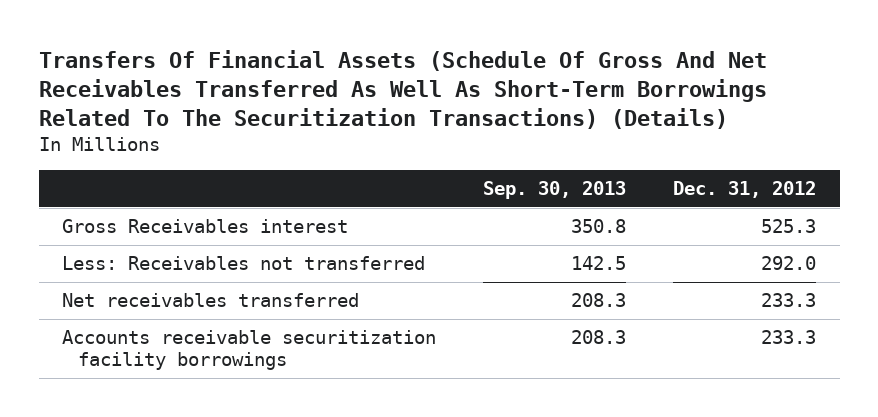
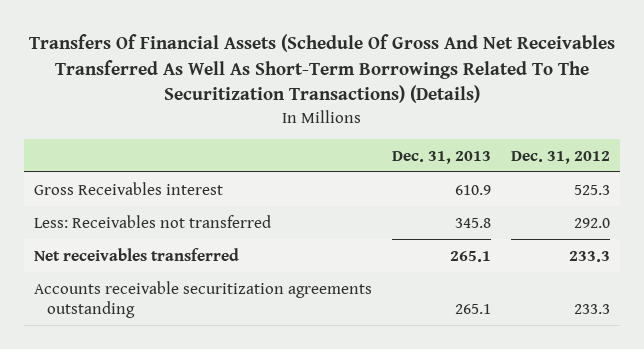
- | Sep. 30, 2013 | Dec. 31, 2012
+ | Dec. 31, 2013 | Dec. 31, 2012
- Accounts receivable securitization facility borrowings | 208.3 | 233.3
+ Accounts receivable securitization agreements outstanding | 265.1 | 233.3

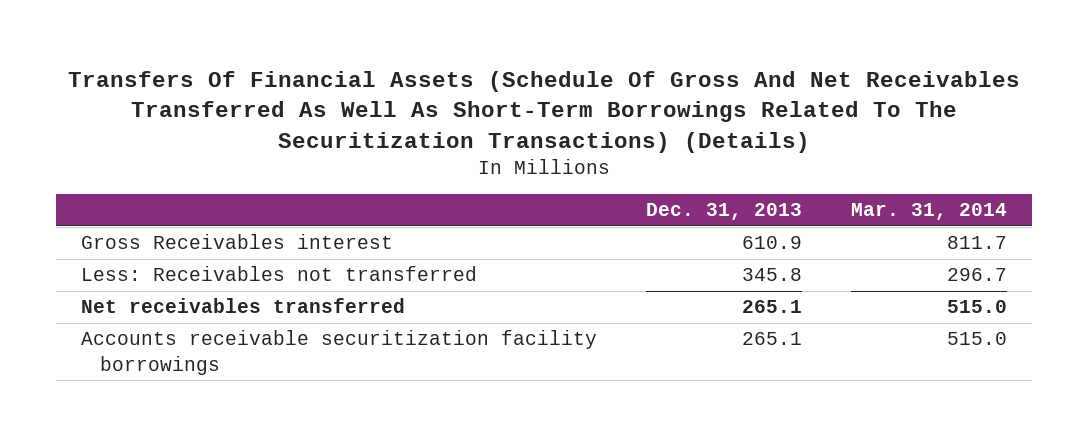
- | Dec. 31, 2013 | Dec. 31, 2012
+ | Dec. 31, 2013 | Mar. 31, 2014
- Accounts receivable securitization agreements outstanding | 265.1 | 233.3
+ Accounts receivable securitization facility borrowings | 265.1 | 515.0

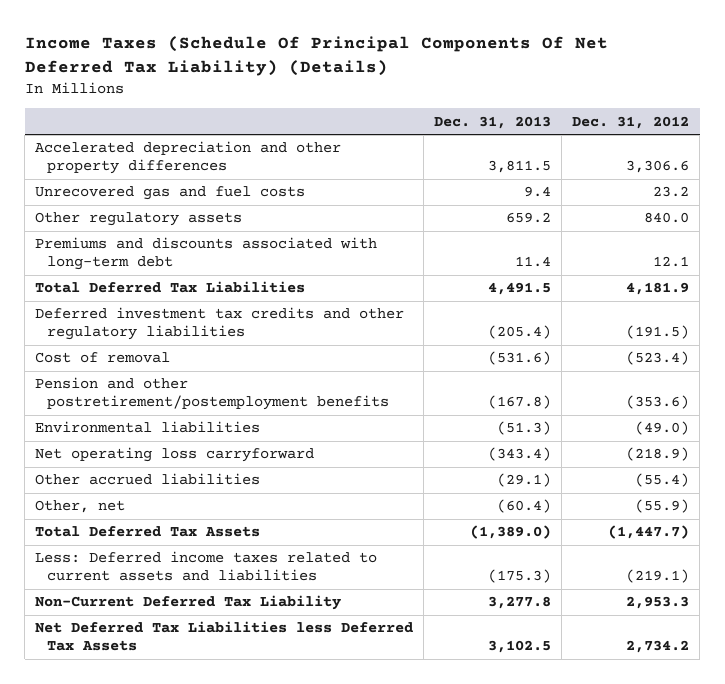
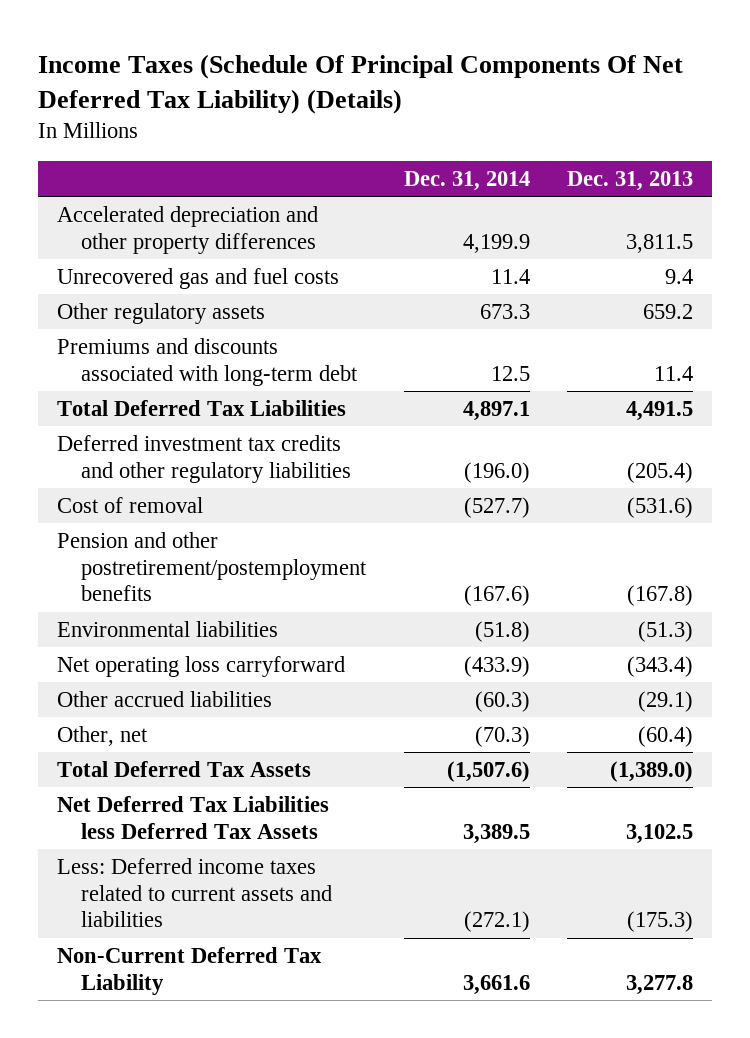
- | Dec. 31, 2013 | Dec. 31, 2012
+ | Dec. 31, 2014 | Dec. 31, 2013
moved up: Net Deferred Tax Liabilities less Deferred Tax Assets | 3,389.5 | 3,102.5

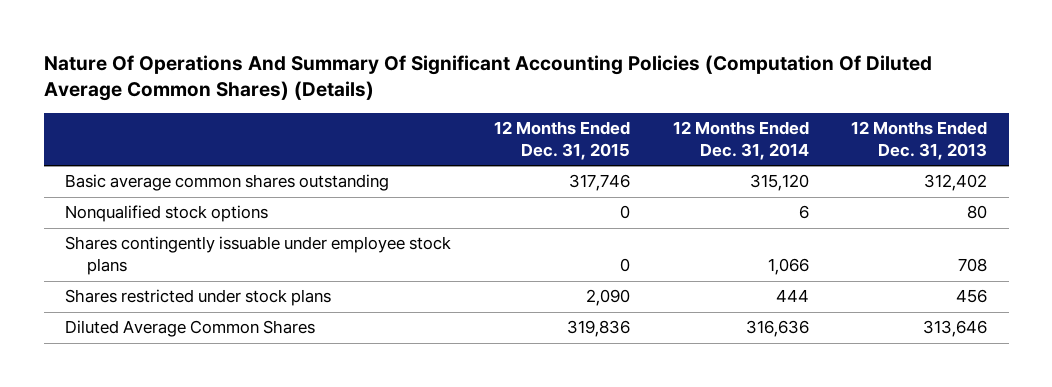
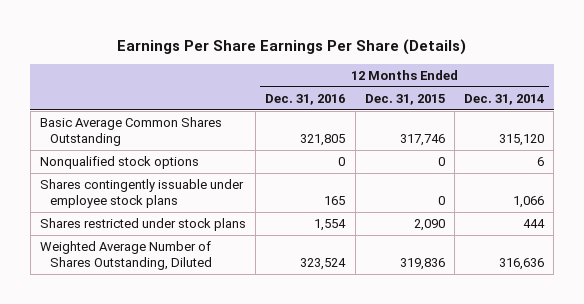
- Nature Of Operations And Summary Of Significant Accounting Policies (Computation Of Diluted Average Common Shares) (Details)
+ Earnings Per Share Earnings Per Share (Details)
- | 12 Months Ended Dec. 31, 2015 | 12 Months Ended Dec. 31, 2014 | 12 Months Ended Dec. 31, 2013
+ | 12 Months Ended Dec. 31, 2016 | 12 Months Ended Dec. 31, 2015 | 12 Months Ended Dec. 31, 2014
- Basic average common shares outstanding | 317,746 | 315,120 | 312,402
+ Basic Average Common Shares Outstanding | 321,805 | 317,746 | 315,120
- Diluted Average Common Shares | 319,836 | 316,636 | 313,646
+ Weighted Average Number of Shares Outstanding, Diluted | 323,524 | 319,836 | 316,636

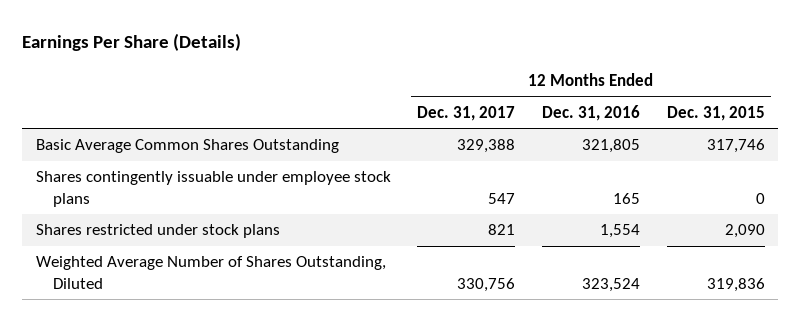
- Earnings Per Share Earnings Per Share (Details)
+ Earnings Per Share (Details)
- | 12 Months Ended Dec. 31, 2016 | 12 Months Ended Dec. 31, 2015 | 12 Months Ended Dec. 31, 2014
+ | 12 Months Ended Dec. 31, 2017 | 12 Months Ended Dec. 31, 2016 | 12 Months Ended Dec. 31, 2015
- Nonqualified stock options | 0 | 0 | 6

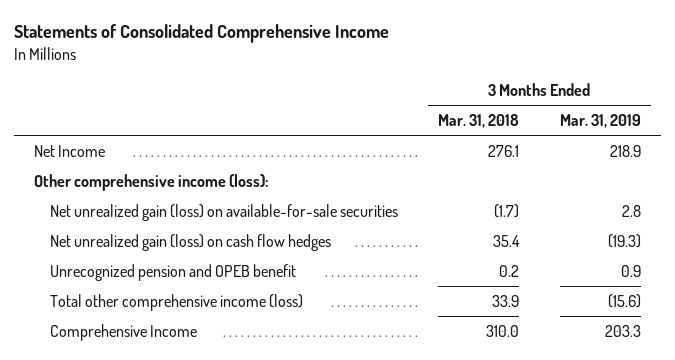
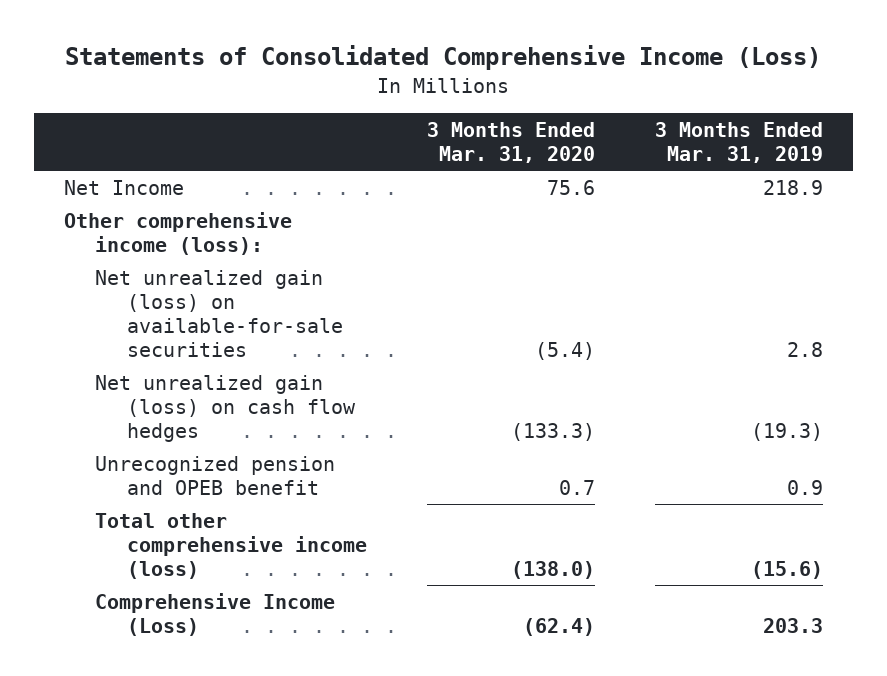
- Statements of Consolidated Comprehensive Income
+ Statements of Consolidated Comprehensive Income (Loss)
- | 3 Months Ended Mar. 31, 2018 | 3 Months Ended Mar. 31, 2019
+ | 3 Months Ended Mar. 31, 2020 | 3 Months Ended Mar. 31, 2019
- Comprehensive Income | 310.0 | 203.3
+ Comprehensive Income (Loss) | (62.4) | 203.3

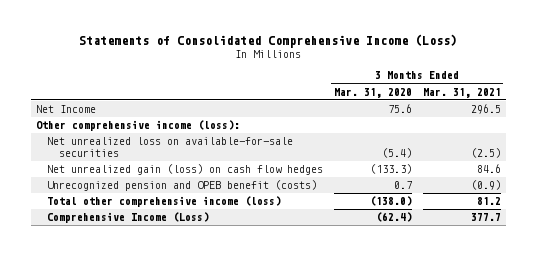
- | 3 Months Ended Mar. 31, 2020 | 3 Months Ended Mar. 31, 2019
+ | 3 Months Ended Mar. 31, 2020 | 3 Months Ended Mar. 31, 2021
- Net unrealized gain (loss) on available-for-sale securities | (5.4) | 2.8
+ Net unrealized loss on available-for-sale securities | (5.4) | (2.5)
- Unrecognized pension and OPEB benefit | 0.7 | 0.9
+ Unrecognized pension and OPEB benefit (costs) | 0.7 | (0.9)

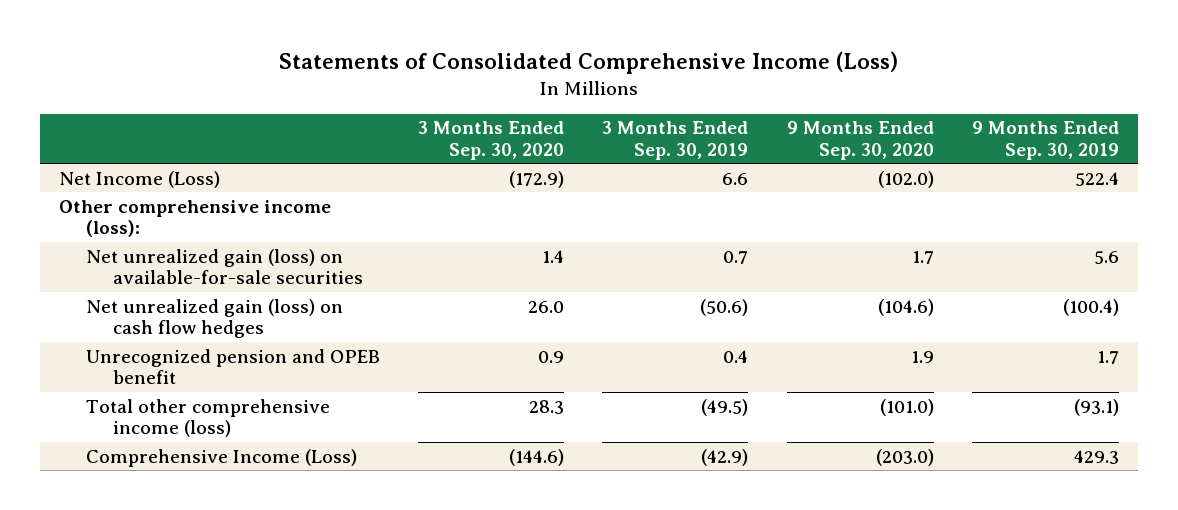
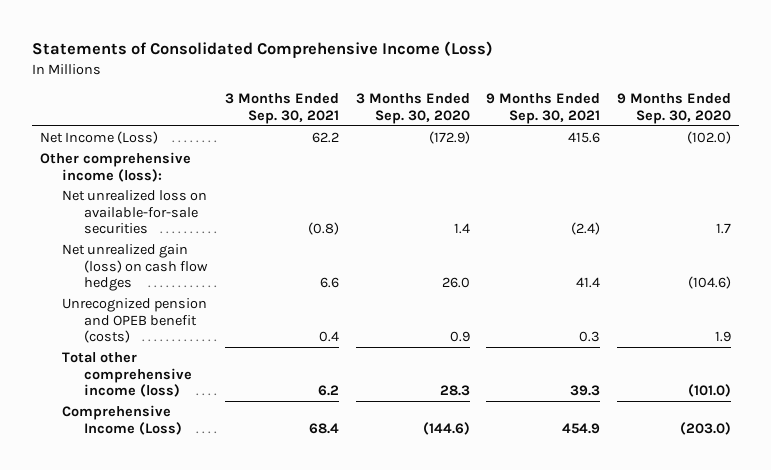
- | 3 Months Ended Sep. 30, 2020 | 3 Months Ended Sep. 30, 2019 | 9 Months Ended Sep. 30, 2020 | 9 Months Ended Sep. 30, 2019
+ | 3 Months Ended Sep. 30, 2021 | 3 Months Ended Sep. 30, 2020 | 9 Months Ended Sep. 30, 2021 | 9 Months Ended Sep. 30, 2020
- Net unrealized gain (loss) on available-for-sale securities | 1.4 | 0.7 | 1.7 | 5.6
+ Net unrealized loss on available-for-sale securities | (0.8) | 1.4 | (2.4) | 1.7
- Unrecognized pension and OPEB benefit | 0.9 | 0.4 | 1.9 | 1.7
+ Unrecognized pension and OPEB benefit (costs) | 0.4 | 0.9 | 0.3 | 1.9

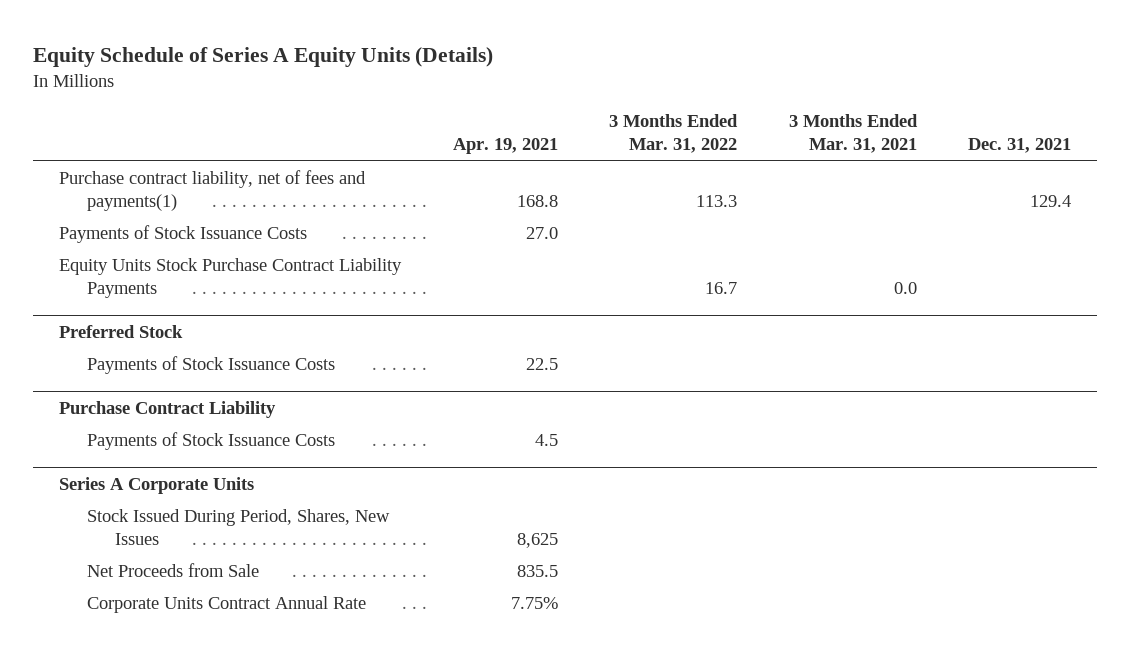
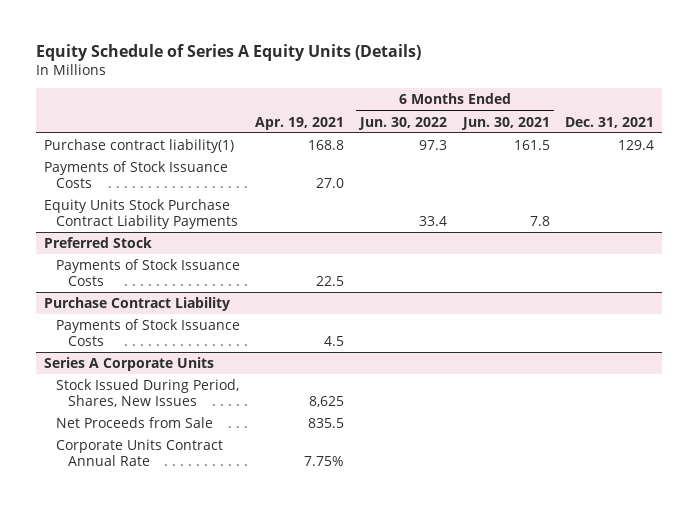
- | Apr. 19, 2021 | 3 Months Ended Mar. 31, 2022 | 3 Months Ended Mar. 31, 2021 | Dec. 31, 2021
+ | Apr. 19, 2021 | 6 Months Ended Jun. 30, 2022 | 6 Months Ended Jun. 30, 2021 | Dec. 31, 2021
- Purchase contract liability, net of fees and payments(1) | 168.8 | 113.3 | | 129.4
+ Purchase contract liability(1) | 168.8 | 97.3 | 161.5 | 129.4

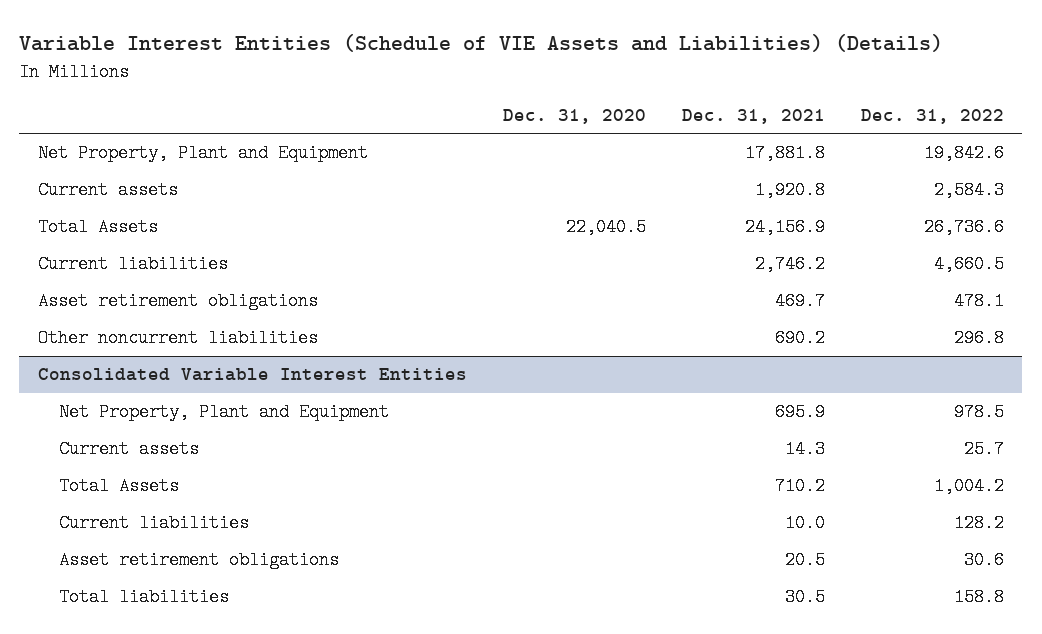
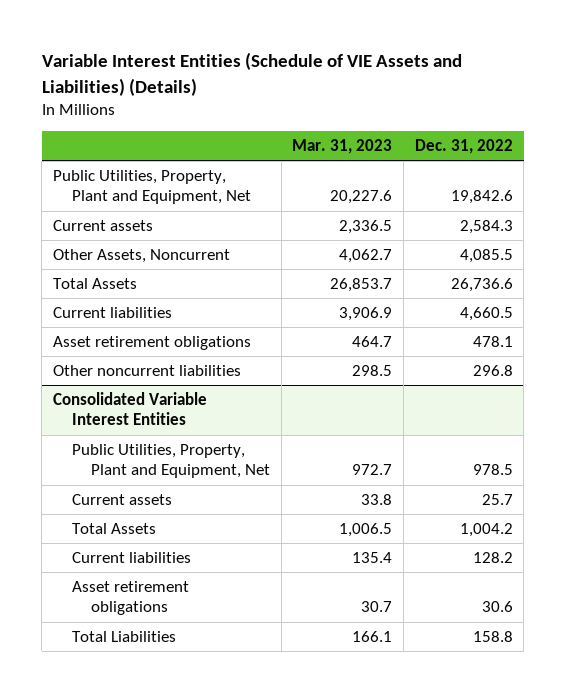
- | Dec. 31, 2020 | Dec. 31, 2021 | Dec. 31, 2022
+ | Mar. 31, 2023 | Dec. 31, 2022
- Net Property, Plant and Equipment | | 17,881.8 | 19,842.6
+ Public Utilities, Property, Plant and Equipment, Net | 20,227.6 | 19,842.6
+ Other Assets, Noncurrent | 4,062.7 | 4,085.5
@ Consolidated Variable Interest Entities
- Net Property, Plant and Equipment | | 695.9 | 978.5
+ Public Utilities, Property, Plant and Equipment, Net | 972.7 | 978.5
- Total liabilities | | 30.5 | 158.8
+ Total Liabilities | 166.1 | 158.8

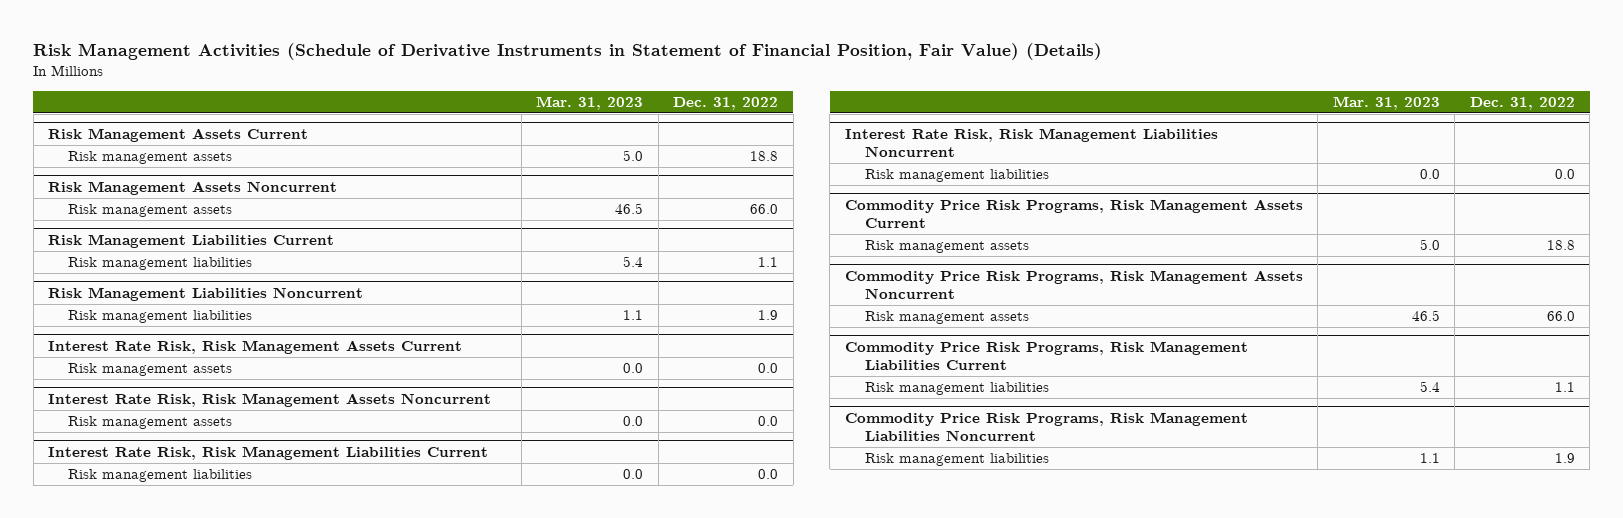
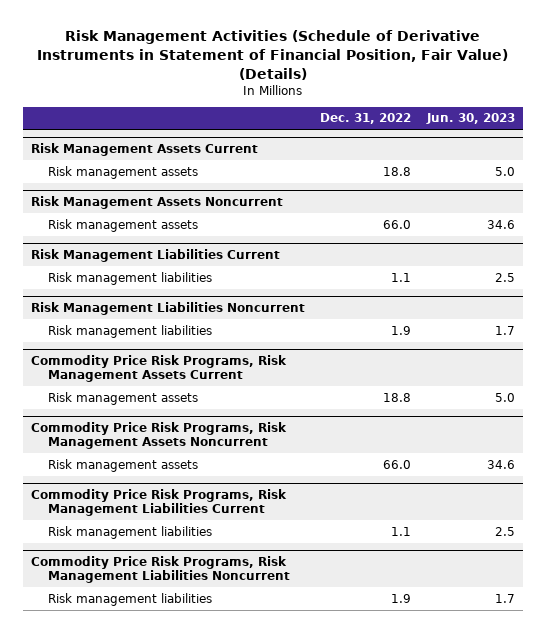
- | Mar. 31, 2023 | Dec. 31, 2022
+ | Dec. 31, 2022 | Jun. 30, 2023
- Interest Rate Risk, Risk Management Assets Current
- Risk management assets | 0.0 | 0.0
- Interest Rate Risk, Risk Management Assets Noncurrent
- Risk management assets | 0.0 | 0.0
- Interest Rate Risk, Risk Management Liabilities Current
- Risk management liabilities | 0.0 | 0.0
- Interest Rate Risk, Risk Management Liabilities Noncurrent
- Risk management liabilities | 0.0 | 0.0

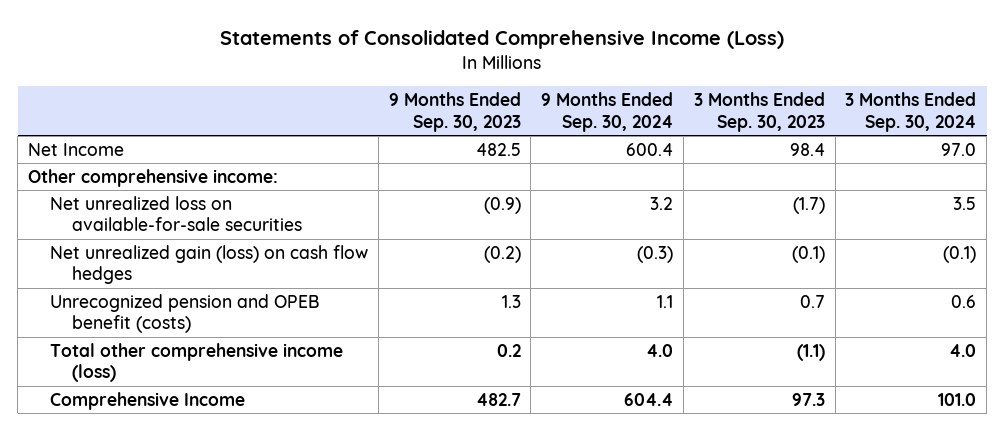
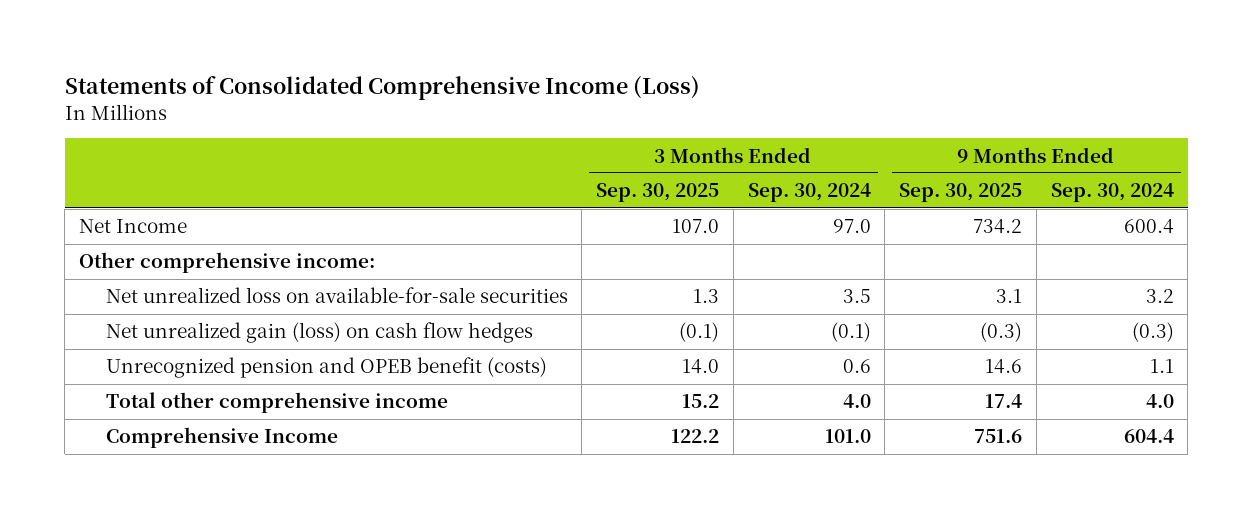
- | 9 Months Ended Sep. 30, 2023 | 9 Months Ended Sep. 30, 2024 | 3 Months Ended Sep. 30, 2023 | 3 Months Ended Sep. 30, 2024
+ | 3 Months Ended Sep. 30, 2025 | 3 Months Ended Sep. 30, 2024 | 9 Months Ended Sep. 30, 2025 | 9 Months Ended Sep. 30, 2024
- Total other comprehensive income (loss) | 0.2 | 4.0 | (1.1) | 4.0
+ Total other comprehensive income | 15.2 | 4.0 | 17.4 | 4.0

